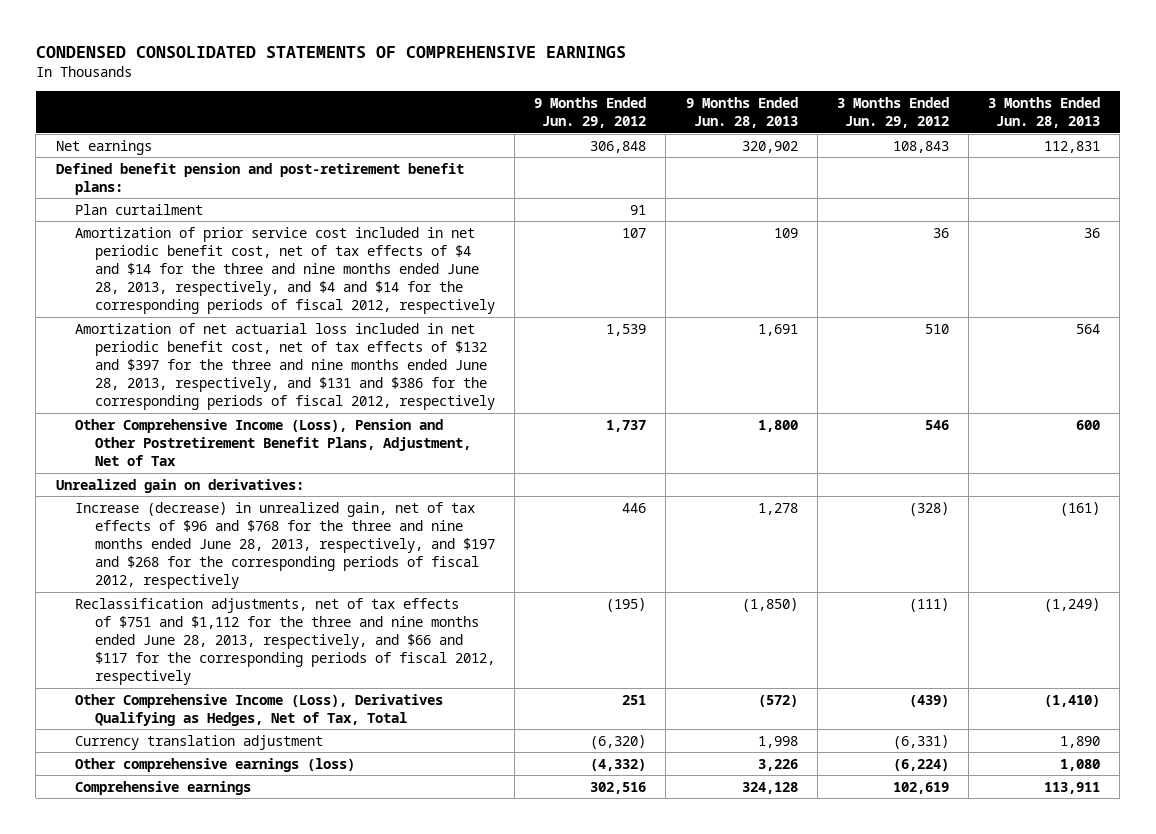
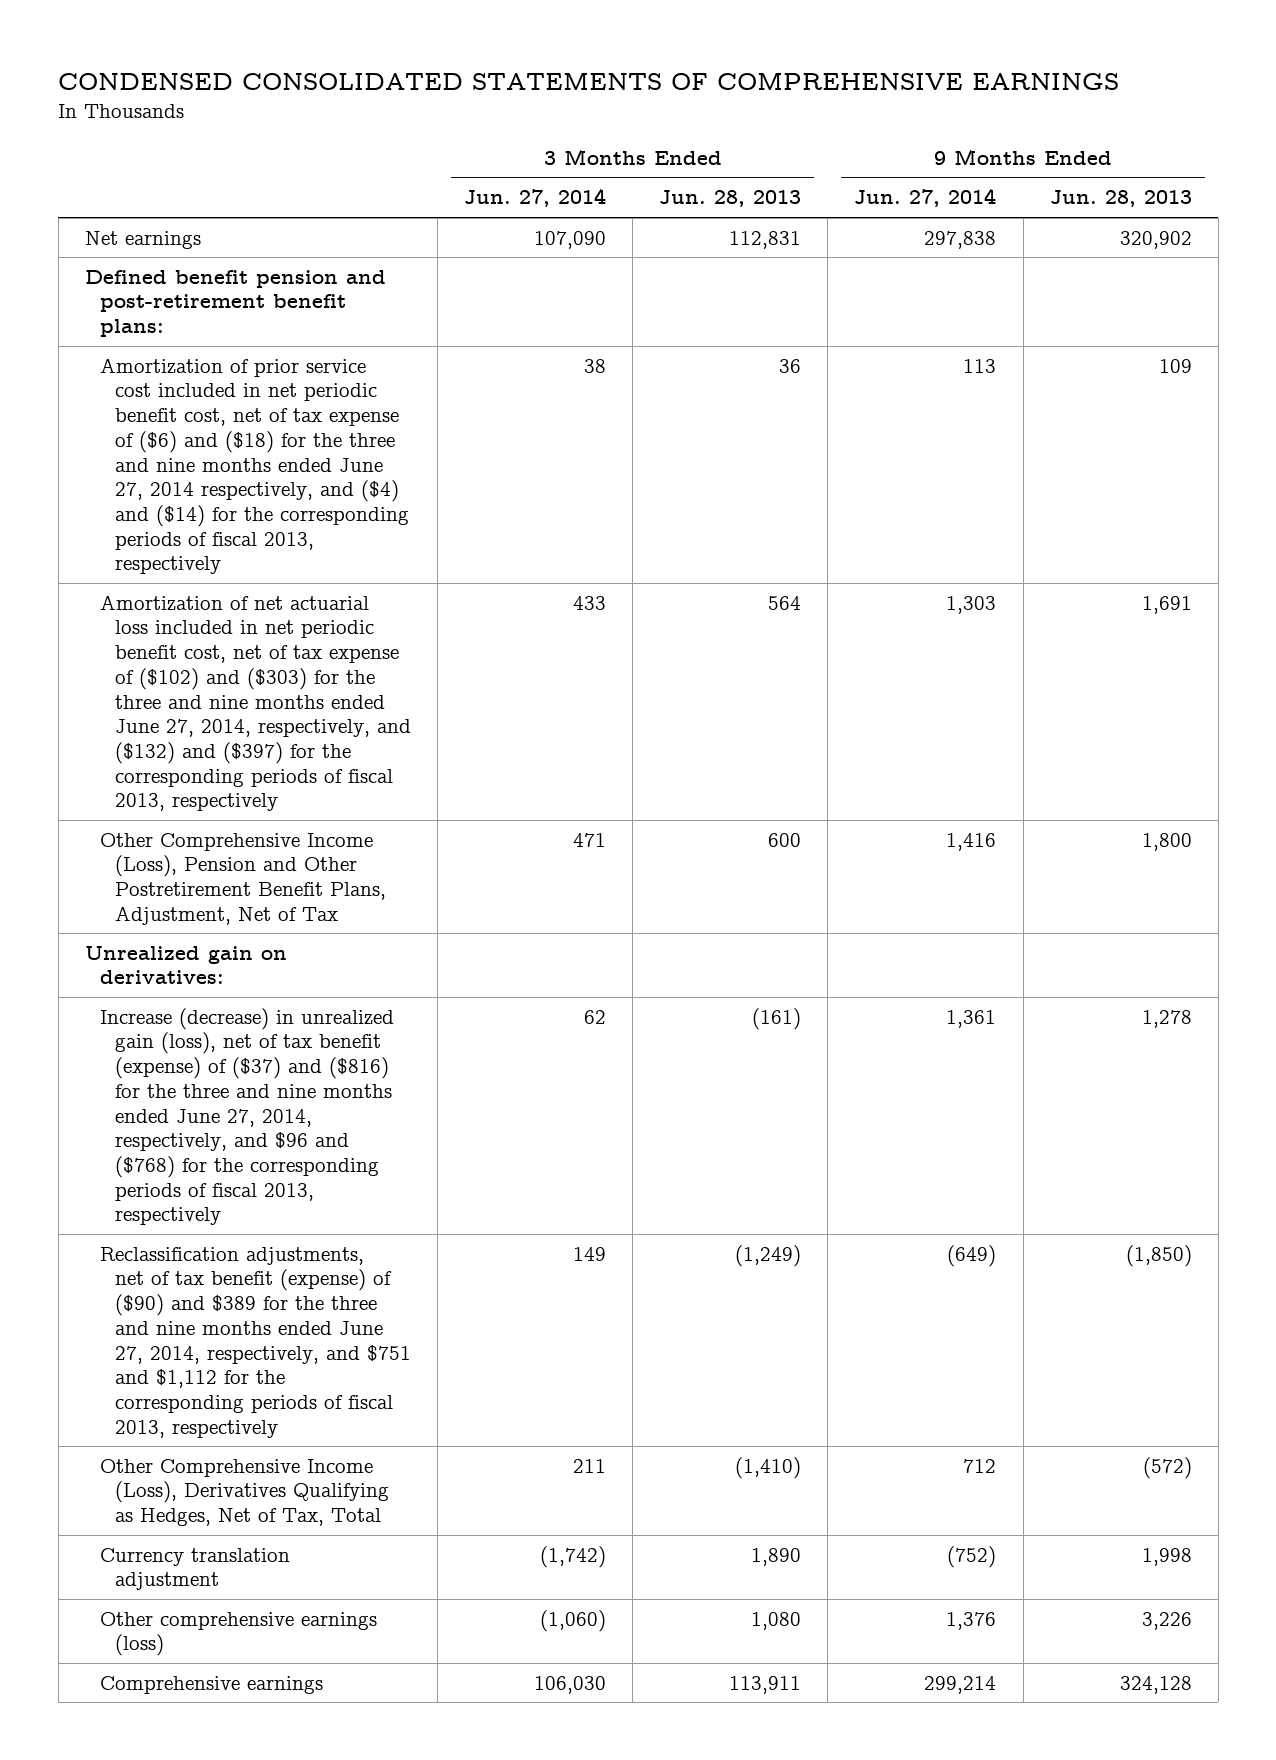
- | 9 Months Ended Jun. 29, 2012 | 9 Months Ended Jun. 28, 2013 | 3 Months Ended Jun. 29, 2012 | 3 Months Ended Jun. 28, 2013
+ | 3 Months Ended Jun. 27, 2014 | 3 Months Ended Jun. 28, 2013 | 9 Months Ended Jun. 27, 2014 | 9 Months Ended Jun. 28, 2013
- Plan curtailment | 91 | | |
- Amortization of prior service cost included in net periodic benefit cost, net of tax effects of $4 and $14 for the three and nine months ended June 28, 2013, respectively, and $4 and $14 for the corresponding periods of fiscal 2012, respectively | 107 | 109 | 36 | 36
- Amortization of net actuarial loss included in net periodic benefit cost, net of tax effects of $132 and $397 for the three and nine months ended June 28, 2013, respectively, and $131 and $386 for the corresponding periods of fiscal 2012, respectively | 1,539 | 1,691 | 510 | 564
+ Amortization of prior service cost included in net periodic benefit cost, net of tax expense of ($6) and ($18) for the three and nine months ended June 27, 2014 respectively, and ($4) and ($14) for the corresponding periods of fiscal 2013, respectively | 38 | 36 | 113 | 109
+ Amortization of net actuarial loss included in net periodic benefit cost, net of tax expense of ($102) and ($303) for the three and nine months ended June 27, 2014, respectively, and ($132) and ($397) for the corresponding periods of fiscal 2013, respectively | 433 | 564 | 1,303 | 1,691
- Increase (decrease) in unrealized gain, net of tax effects of $96 and $768 for the three and nine months ended June 28, 2013, respectively, and $197 and $268 for the corresponding periods of fiscal 2012, respectively | 446 | 1,278 | (328) | (161)
- Reclassification adjustments, net of tax effects of $751 and $1,112 for the three and nine months ended June 28, 2013, respectively, and $66 and $117 for the corresponding periods of fiscal 2012, respectively | (195) | (1,850) | (111) | (1,249)
+ Increase (decrease) in unrealized gain (loss), net of tax benefit (expense) of ($37) and ($816) for the three and nine months ended June 27, 2014, respectively, and $96 and ($768) for the corresponding periods of fiscal 2013, respectively | 62 | (161) | 1,361 | 1,278
+ Reclassification adjustments, net of tax benefit (expense) of ($90) and $389 for the three and nine months ended June 27, 2014, respectively, and $751 and $1,112 for the corresponding periods of fiscal 2013, respectively | 149 | (1,249) | (649) | (1,850)

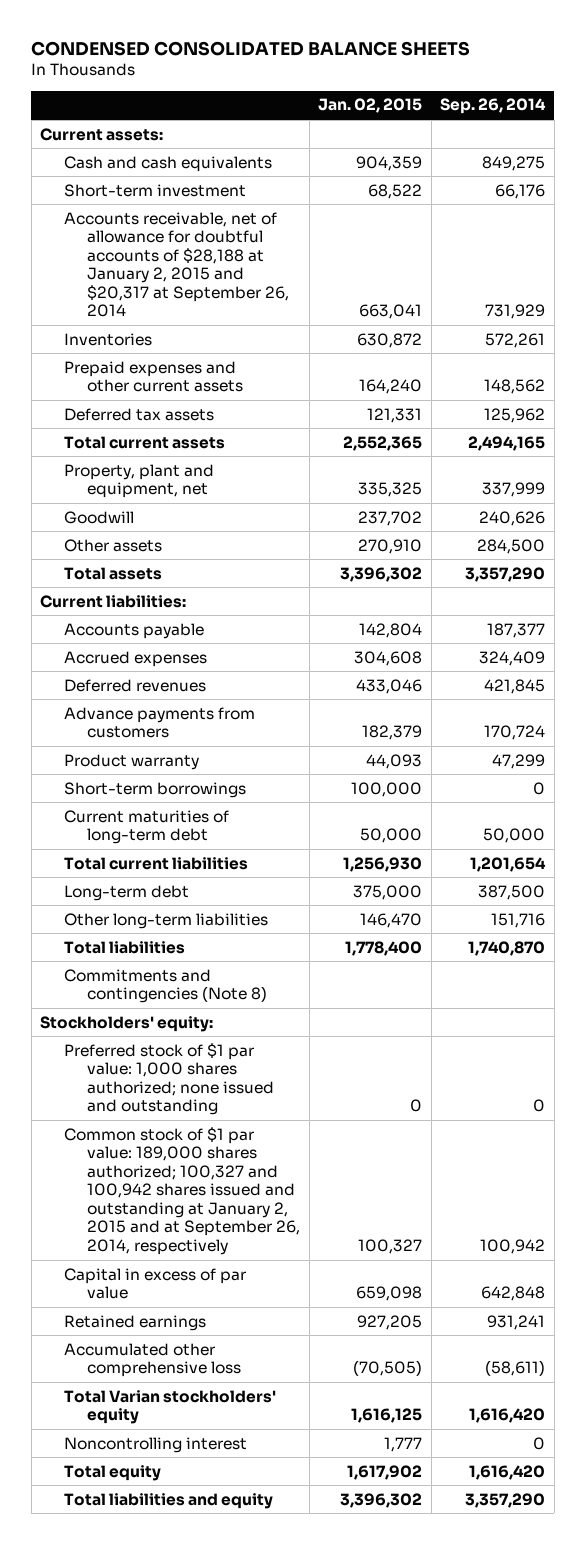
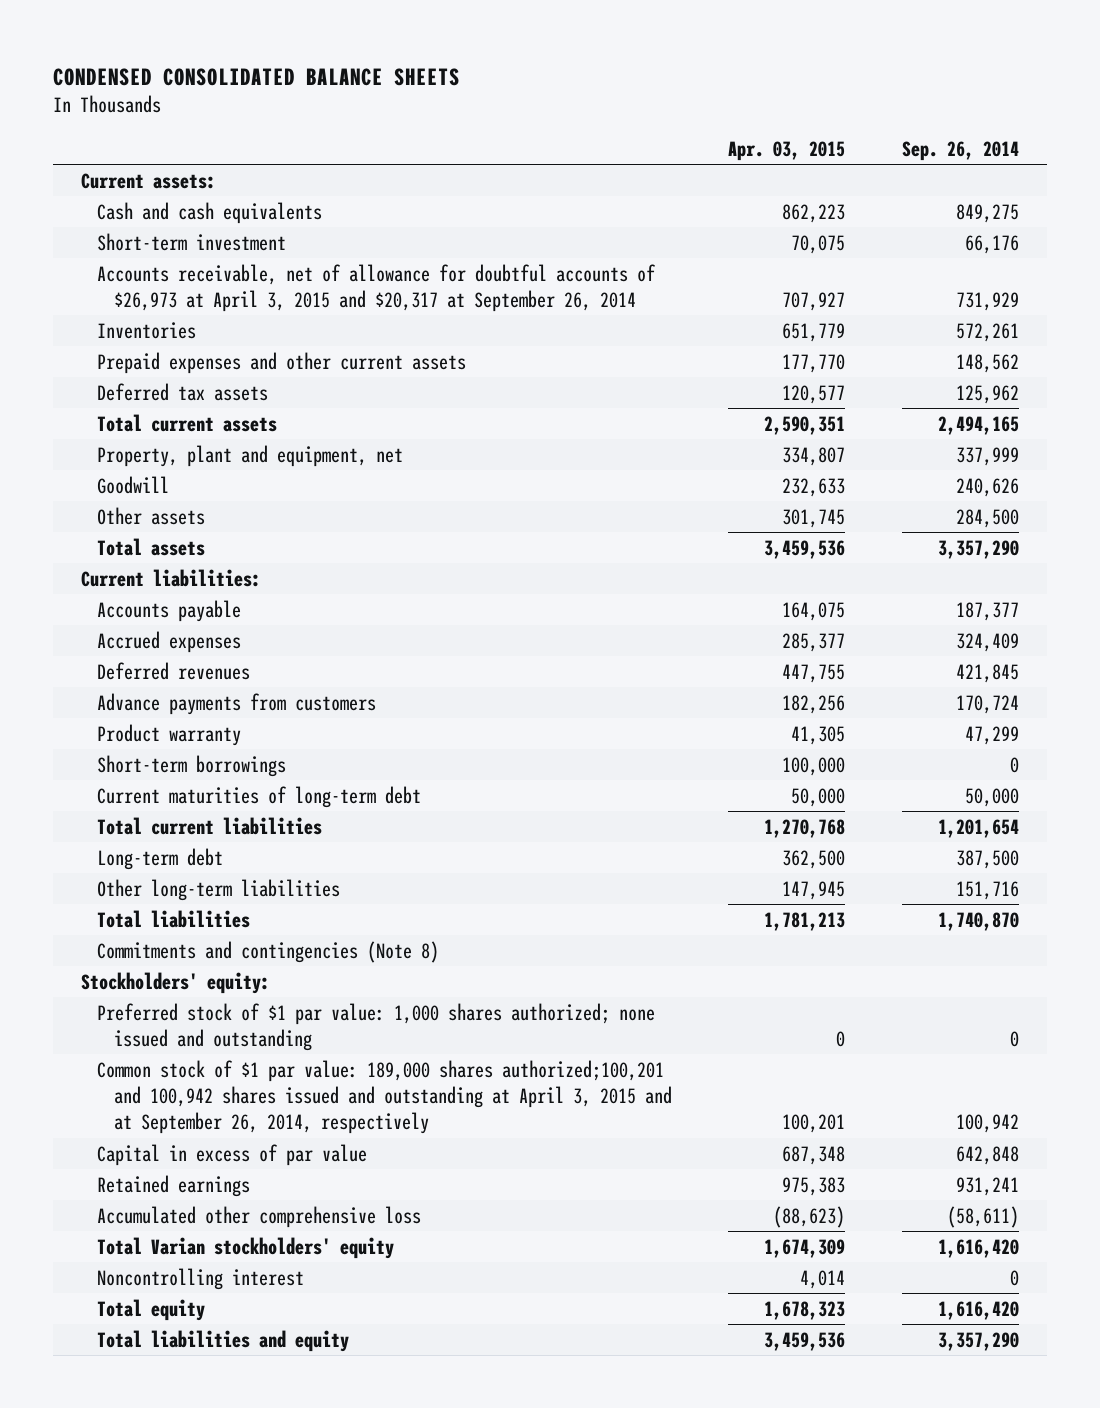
- | Jan. 02, 2015 | Sep. 26, 2014
+ | Apr. 03, 2015 | Sep. 26, 2014
- Accounts receivable, net of allowance for doubtful accounts of $28,188 at January 2, 2015 and $20,317 at September 26, 2014 | 663,041 | 731,929
+ Accounts receivable, net of allowance for doubtful accounts of $26,973 at April 3, 2015 and $20,317 at September 26, 2014 | 707,927 | 731,929
- Common stock of $1 par value: 189,000 shares authorized; 100,327 and 100,942 shares issued and outstanding at January 2, 2015 and at September 26, 2014, respectively | 100,327 | 100,942
+ Common stock of $1 par value: 189,000 shares authorized;100,201 and 100,942 shares issued and outstanding at April 3, 2015 and at September 26, 2014, respectively | 100,201 | 100,942

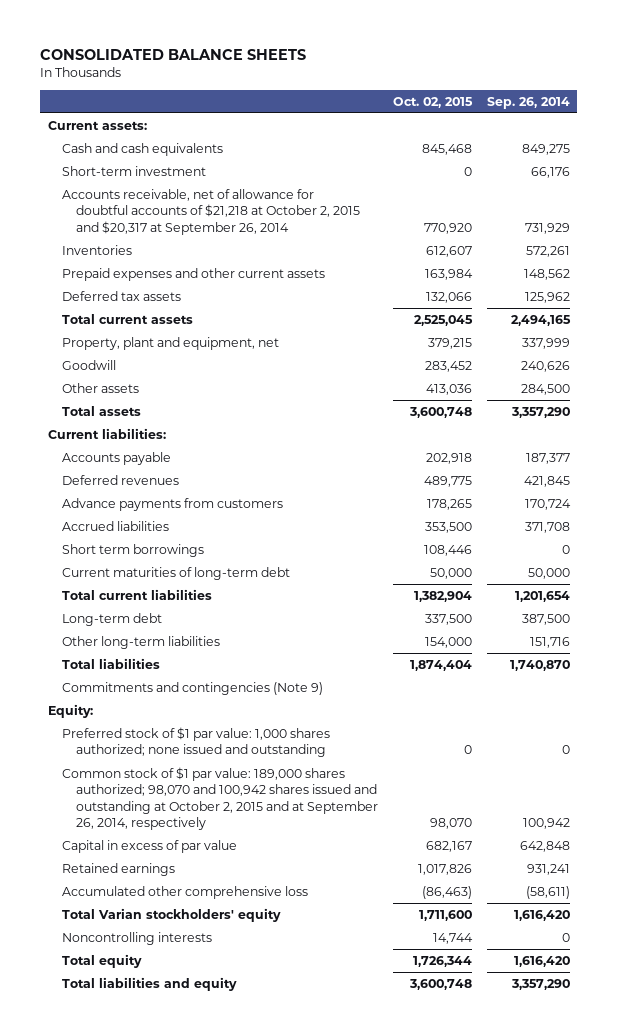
- CONDENSED CONSOLIDATED BALANCE SHEETS
+ CONSOLIDATED BALANCE SHEETS
- | Apr. 03, 2015 | Sep. 26, 2014
+ | Oct. 02, 2015 | Sep. 26, 2014
- Accounts receivable, net of allowance for doubtful accounts of $26,973 at April 3, 2015 and $20,317 at September 26, 2014 | 707,927 | 731,929
+ Accounts receivable, net of allowance for doubtful accounts of $21,218 at October 2, 2015 and $20,317 at September 26, 2014 | 770,920 | 731,929
- Accrued expenses | 285,377 | 324,409
- Product warranty | 41,305 | 47,299
- Short-term borrowings | 100,000 | 0
+ Accrued liabilities | 353,500 | 371,708
+ Short term borrowings | 108,446 | 0
- Commitments and contingencies (Note 8)
- Stockholders' equity:
+ Commitments and contingencies (Note 9)
+ Equity:
- Common stock of $1 par value: 189,000 shares authorized;100,201 and 100,942 shares issued and outstanding at April 3, 2015 and at September 26, 2014, respectively | 100,201 | 100,942
+ Common stock of $1 par value: 189,000 shares authorized; 98,070 and 100,942 shares issued and outstanding at October 2, 2015 and at September 26, 2014, respectively | 98,070 | 100,942
- Noncontrolling interest | 4,014 | 0
+ Noncontrolling interests | 14,744 | 0

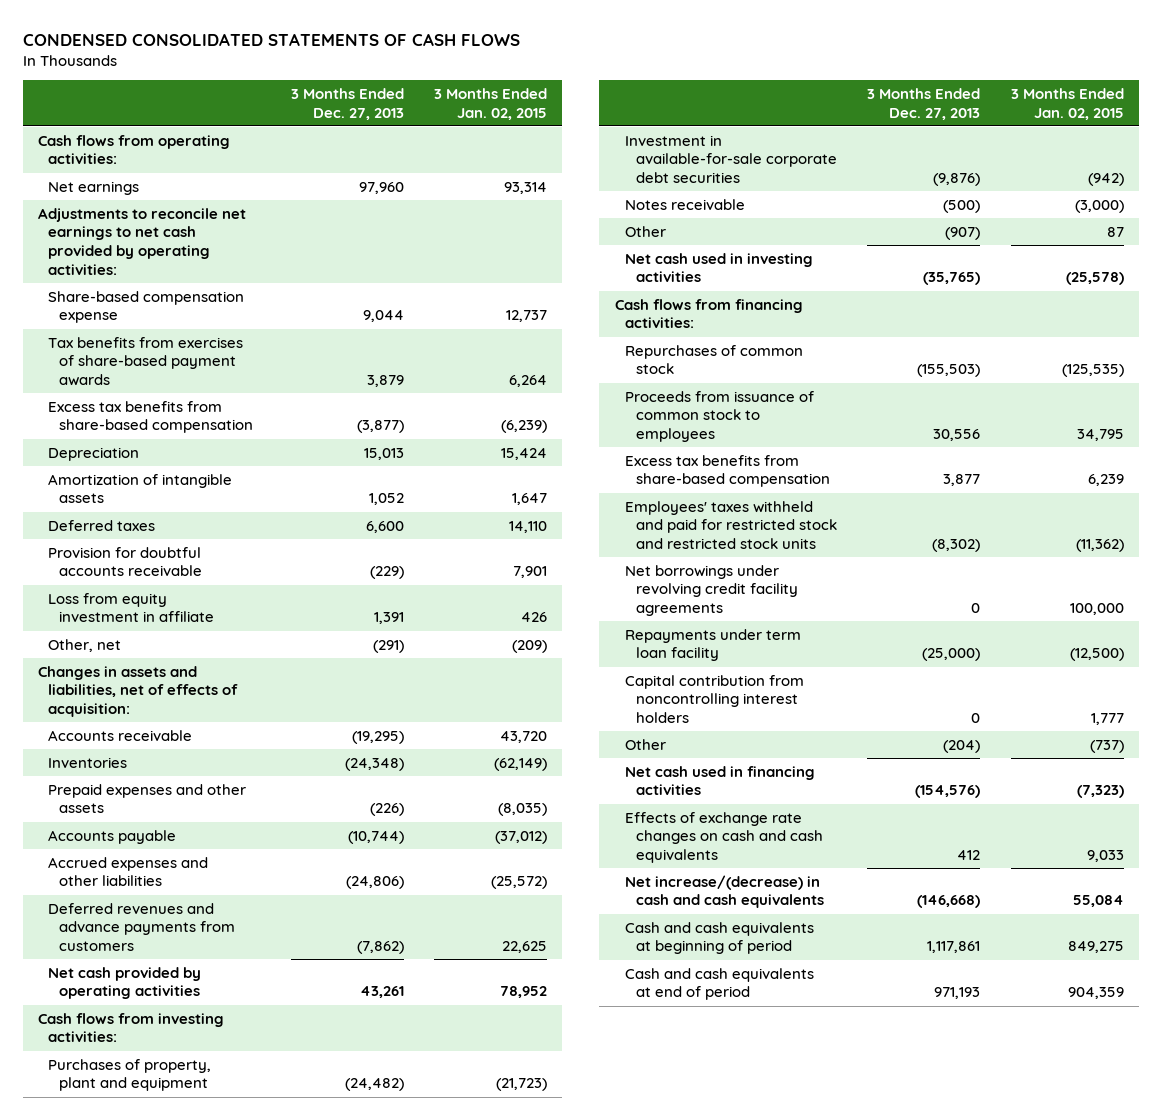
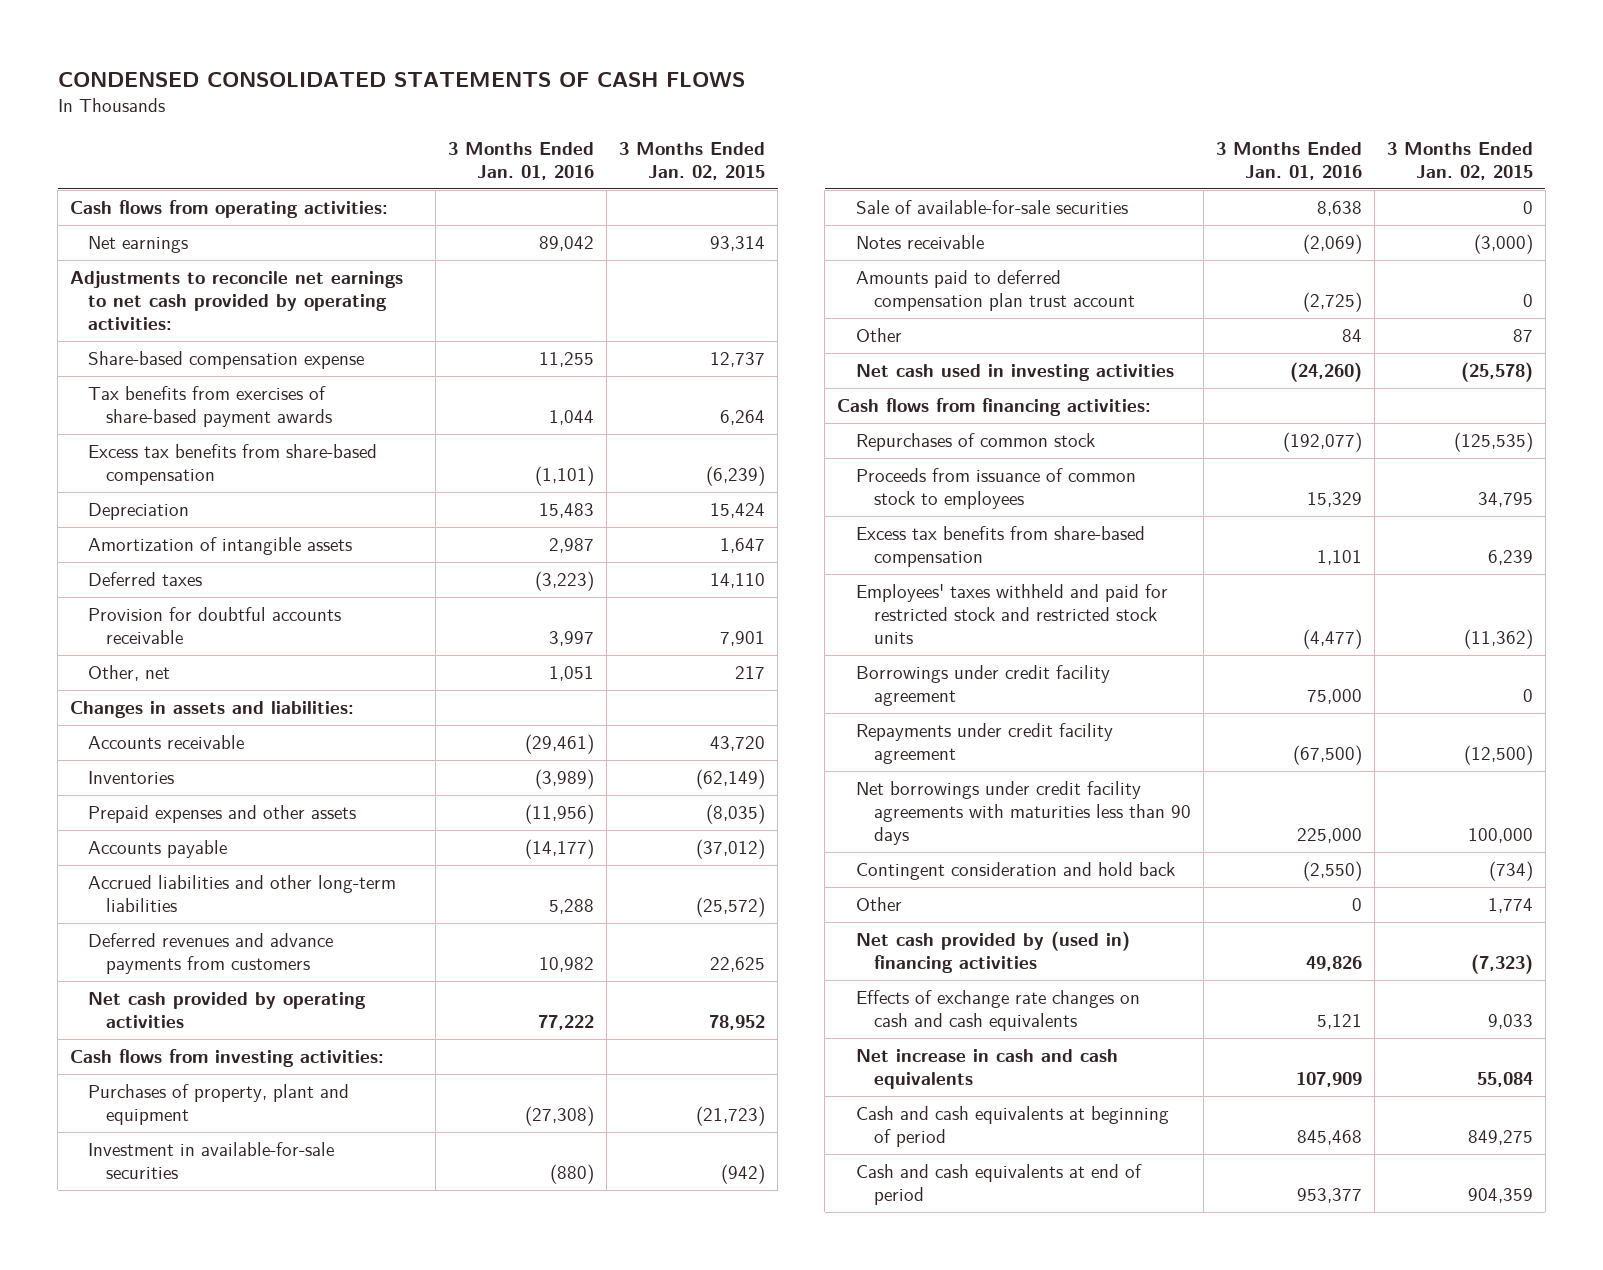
- | 3 Months Ended Dec. 27, 2013 | 3 Months Ended Jan. 02, 2015
+ | 3 Months Ended Jan. 01, 2016 | 3 Months Ended Jan. 02, 2015
- Loss from equity investment in affiliate | 1,391 | 426
- Other, net | (291) | (209)
- Changes in assets and liabilities, net of effects of acquisition:
+ Other, net | 1,051 | 217
+ Changes in assets and liabilities:
- Accrued expenses and other liabilities | (24,806) | (25,572)
+ Accrued liabilities and other long-term liabilities | 5,288 | (25,572)
- Investment in available-for-sale corporate debt securities | (9,876) | (942)
+ Investment in available-for-sale securities | (880) | (942)
+ Sale of available-for-sale securities | 8,638 | 0
+ Amounts paid to deferred compensation plan trust account | (2,725) | 0
- Net borrowings under revolving credit facility agreements | 0 | 100,000
- Repayments under term loan facility | (25,000) | (12,500)
- Capital contribution from noncontrolling interest holders | 0 | 1,777
- Other | (204) | (737)
- Net cash used in financing activities | (154,576) | (7,323)
+ Borrowings under credit facility agreement | 75,000 | 0
+ Repayments under credit facility agreement | (67,500) | (12,500)
+ Net borrowings under credit facility agreements with maturities less than 90 days | 225,000 | 100,000
+ Contingent consideration and hold back | (2,550) | (734)
+ Other | 0 | 1,774
+ Net cash provided by (used in) financing activities | 49,826 | (7,323)
- Net increase/(decrease) in cash and cash equivalents | (146,668) | 55,084
+ Net increase in cash and cash equivalents | 107,909 | 55,084

